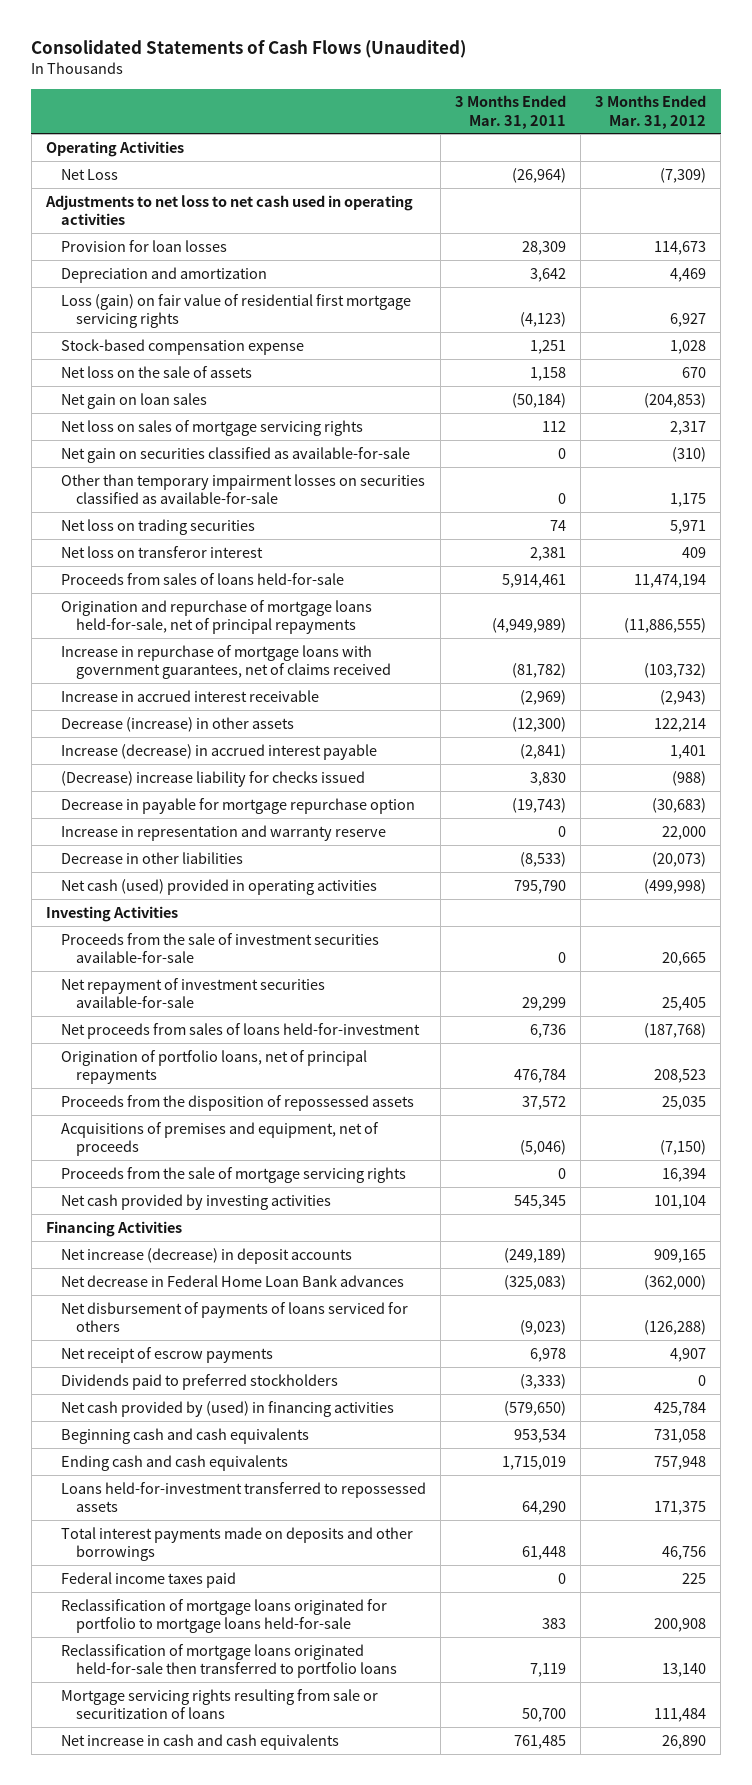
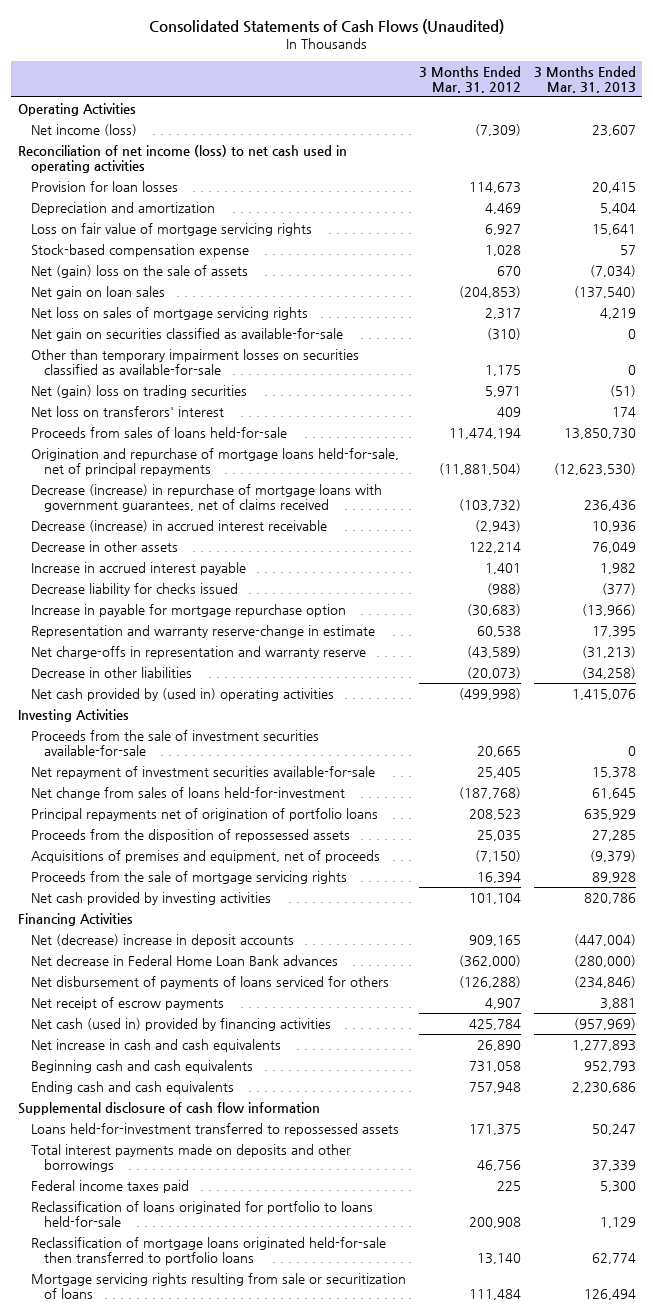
- | 3 Months Ended Mar. 31, 2011 | 3 Months Ended Mar. 31, 2012
+ | 3 Months Ended Mar. 31, 2012 | 3 Months Ended Mar. 31, 2013
- Net Loss | (26,964) | (7,309)
- Adjustments to net loss to net cash used in operating activities
+ Net income (loss) | (7,309) | 23,607
+ Reconciliation of net income (loss) to net cash used in operating activities
- Loss (gain) on fair value of residential first mortgage servicing rights | (4,123) | 6,927
+ Loss on fair value of mortgage servicing rights | 6,927 | 15,641
- Net loss on the sale of assets | 1,158 | 670
+ Net (gain) loss on the sale of assets | 670 | (7,034)
- Net loss on trading securities | 74 | 5,971
- Net loss on transferor interest | 2,381 | 409
+ Net (gain) loss on trading securities | 5,971 | (51)
+ Net loss on transferors' interest | 409 | 174
- Origination and repurchase of mortgage loans held-for-sale, net of principal repayments | (4,949,989) | (11,886,555)
- Increase in repurchase of mortgage loans with government guarantees, net of claims received | (81,782) | (103,732)
- Increase in accrued interest receivable | (2,969) | (2,943)
- Decrease (increase) in other assets | (12,300) | 122,214
- Increase (decrease) in accrued interest payable | (2,841) | 1,401
- (Decrease) increase liability for checks issued | 3,830 | (988)
- Decrease in payable for mortgage repurchase option | (19,743) | (30,683)
- Increase in representation and warranty reserve | 0 | 22,000
+ Origination and repurchase of mortgage loans held-for-sale, net of principal repayments | (11,881,504) | (12,623,530)
+ Decrease (increase) in repurchase of mortgage loans with government guarantees, net of claims received | (103,732) | 236,436
+ Decrease (increase) in accrued interest receivable | (2,943) | 10,936
+ Decrease in other assets | 122,214 | 76,049
+ Increase in accrued interest payable | 1,401 | 1,982
+ Decrease liability for checks issued | (988) | (377)
+ Increase in payable for mortgage repurchase option | (30,683) | (13,966)
+ Representation and warranty reserve-change in estimate | 60,538 | 17,395
+ Net charge-offs in representation and warranty reserve | (43,589) | (31,213)
- Net cash (used) provided in operating activities | 795,790 | (499,998)
+ Net cash provided by (used in) operating activities | (499,998) | 1,415,076
- Net proceeds from sales of loans held-for-investment | 6,736 | (187,768)
- Origination of portfolio loans, net of principal repayments | 476,784 | 208,523
+ Net change from sales of loans held-for-investment | (187,768) | 61,645
+ Principal repayments net of origination of portfolio loans | 208,523 | 635,929
- Net increase (decrease) in deposit accounts | (249,189) | 909,165
+ Net (decrease) increase in deposit accounts | 909,165 | (447,004)
- Dividends paid to preferred stockholders | (3,333) | 0
- Net cash provided by (used) in financing activities | (579,650) | 425,784
+ Net cash (used in) provided by financing activities | 425,784 | (957,969)
moved up: Net increase in cash and cash equivalents | 26,890 | 1,277,893
+ Supplemental disclosure of cash flow information
- Reclassification of mortgage loans originated for portfolio to mortgage loans held-for-sale | 383 | 200,908
+ Reclassification of loans originated for portfolio to loans held-for-sale | 200,908 | 1,129

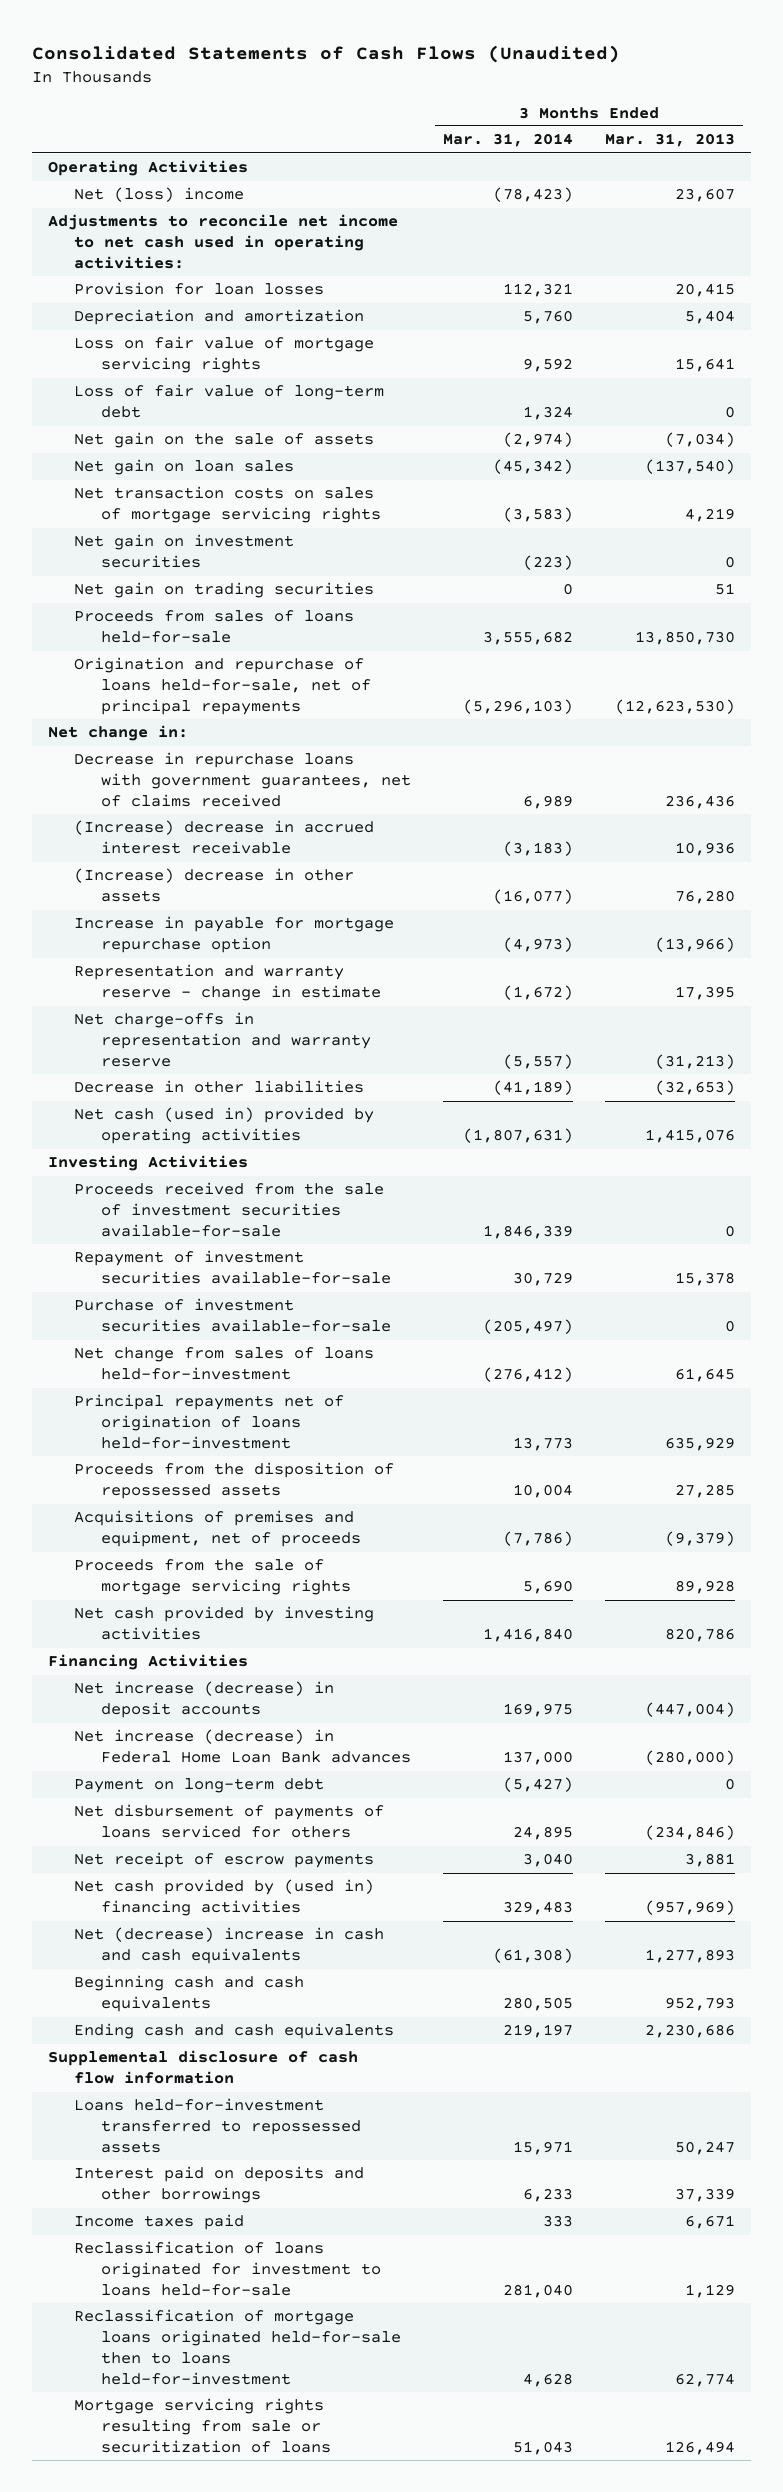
- | 3 Months Ended Mar. 31, 2012 | 3 Months Ended Mar. 31, 2013
+ | 3 Months Ended Mar. 31, 2014 | 3 Months Ended Mar. 31, 2013
- Net income (loss) | (7,309) | 23,607
- Reconciliation of net income (loss) to net cash used in operating activities
+ Net (loss) income | (78,423) | 23,607
+ Adjustments to reconcile net income to net cash used in operating activities:
- Stock-based compensation expense | 1,028 | 57
- Net (gain) loss on the sale of assets | 670 | (7,034)
+ Loss of fair value of long-term debt | 1,324 | 0
+ Net gain on the sale of assets | (2,974) | (7,034)
- Net loss on sales of mortgage servicing rights | 2,317 | 4,219
- Net gain on securities classified as available-for-sale | (310) | 0
- Other than temporary impairment losses on securities classified as available-for-sale | 1,175 | 0
- Net (gain) loss on trading securities | 5,971 | (51)
- Net loss on transferors' interest | 409 | 174
+ Net transaction costs on sales of mortgage servicing rights | (3,583) | 4,219
+ Net gain on investment securities | (223) | 0
+ Net gain on trading securities | 0 | 51
- Origination and repurchase of mortgage loans held-for-sale, net of principal repayments | (11,881,504) | (12,623,530)
- Decrease (increase) in repurchase of mortgage loans with government guarantees, net of claims received | (103,732) | 236,436
- Decrease (increase) in accrued interest receivable | (2,943) | 10,936
- Decrease in other assets | 122,214 | 76,049
- Increase in accrued interest payable | 1,401 | 1,982
- Decrease liability for checks issued | (988) | (377)
+ Origination and repurchase of loans held-for-sale, net of principal repayments | (5,296,103) | (12,623,530)
+ Net change in:
+ Decrease in repurchase loans with government guarantees, net of claims received | 6,989 | 236,436
+ (Increase) decrease in accrued interest receivable | (3,183) | 10,936
+ (Increase) decrease in other assets | (16,077) | 76,280
- Representation and warranty reserve-change in estimate | 60,538 | 17,395
+ Representation and warranty reserve - change in estimate | (1,672) | 17,395
- Decrease in other liabilities | (20,073) | (34,258)
- Net cash provided by (used in) operating activities | (499,998) | 1,415,076
+ Decrease in other liabilities | (41,189) | (32,653)
+ Net cash (used in) provided by operating activities | (1,807,631) | 1,415,076
- Proceeds from the sale of investment securities available-for-sale | 20,665 | 0
- Net repayment of investment securities available-for-sale | 25,405 | 15,378
+ Proceeds received from the sale of investment securities available-for-sale | 1,846,339 | 0
+ Repayment of investment securities available-for-sale | 30,729 | 15,378
+ Purchase of investment securities available-for-sale | (205,497) | 0
- Principal repayments net of origination of portfolio loans | 208,523 | 635,929
+ Principal repayments net of origination of loans held-for-investment | 13,773 | 635,929
- Net (decrease) increase in deposit accounts | 909,165 | (447,004)
- Net decrease in Federal Home Loan Bank advances | (362,000) | (280,000)
+ Net increase (decrease) in deposit accounts | 169,975 | (447,004)
+ Net increase (decrease) in Federal Home Loan Bank advances | 137,000 | (280,000)
+ Payment on long-term debt | (5,427) | 0
- Net cash (used in) provided by financing activities | 425,784 | (957,969)
- Net increase in cash and cash equivalents | 26,890 | 1,277,893
+ Net cash provided by (used in) financing activities | 329,483 | (957,969)
+ Net (decrease) increase in cash and cash equivalents | (61,308) | 1,277,893
- Total interest payments made on deposits and other borrowings | 46,756 | 37,339
- Federal income taxes paid | 225 | 5,300
- Reclassification of loans originated for portfolio to loans held-for-sale | 200,908 | 1,129
- Reclassification of mortgage loans originated held-for-sale then transferred to portfolio loans | 13,140 | 62,774
+ Interest paid on deposits and other borrowings | 6,233 | 37,339
+ Income taxes paid | 333 | 6,671
+ Reclassification of loans originated for investment to loans held-for-sale | 281,040 | 1,129
+ Reclassification of mortgage loans originated held-for-sale then to loans held-for-investment | 4,628 | 62,774

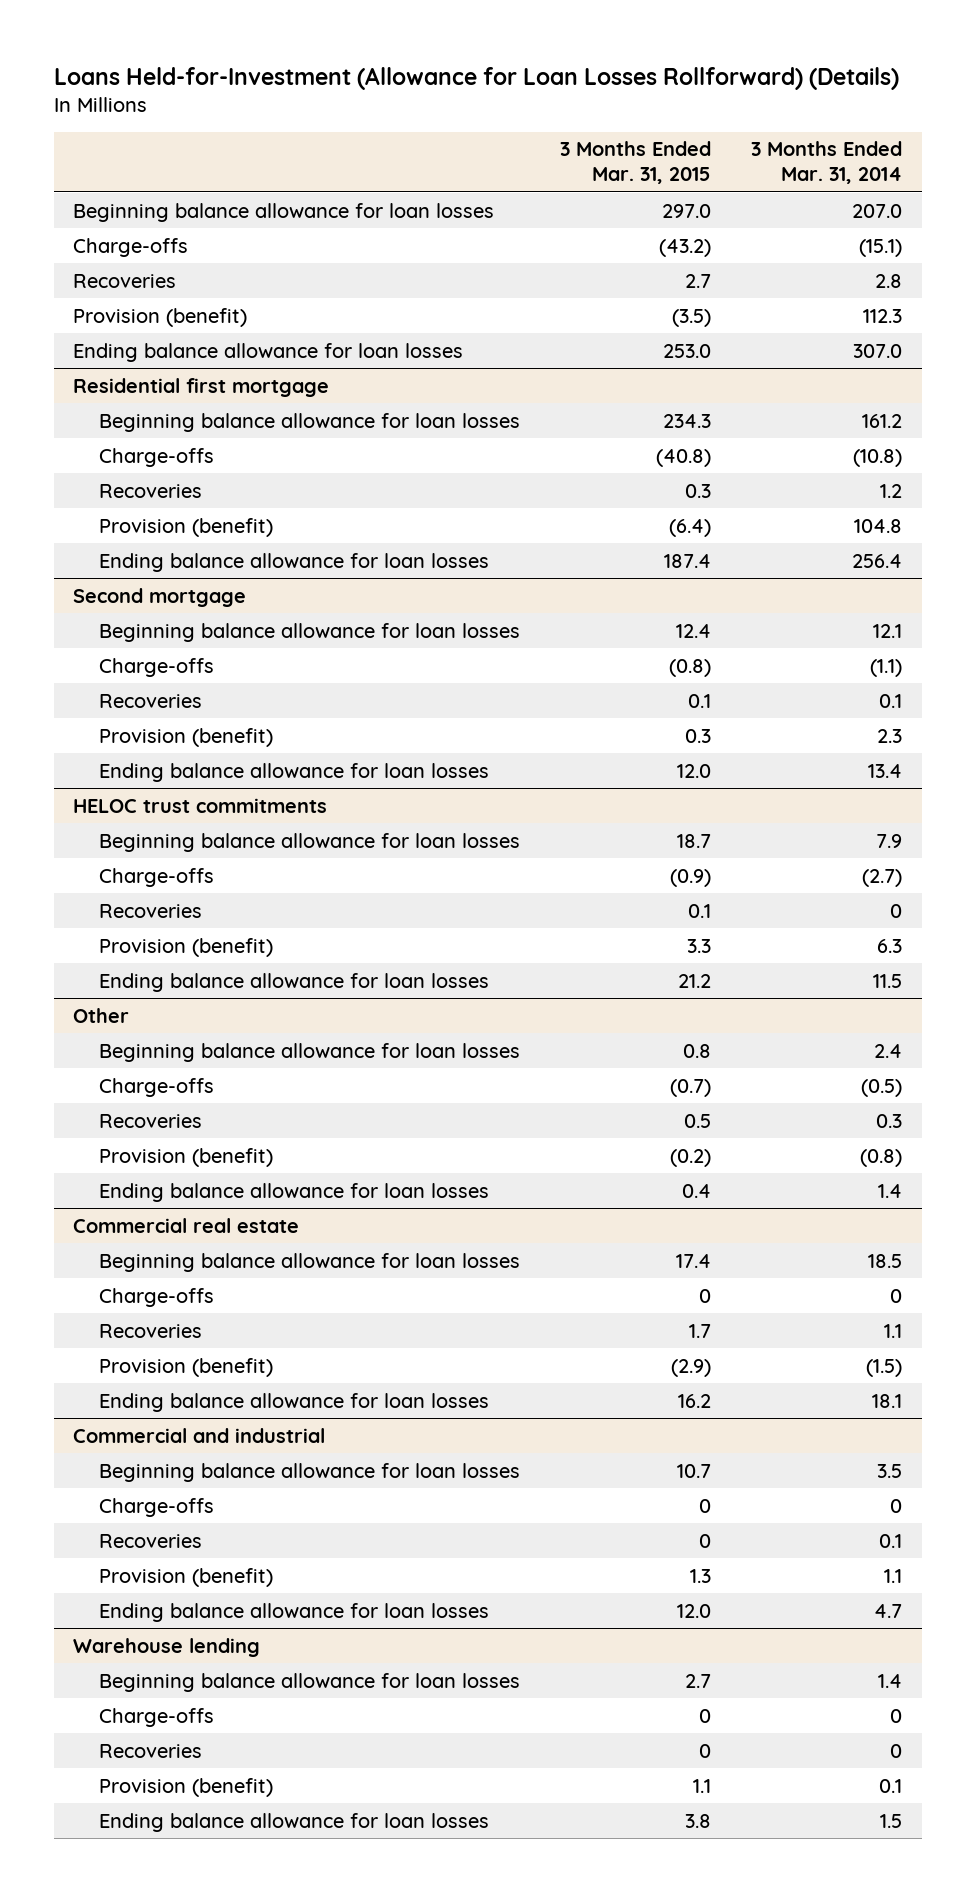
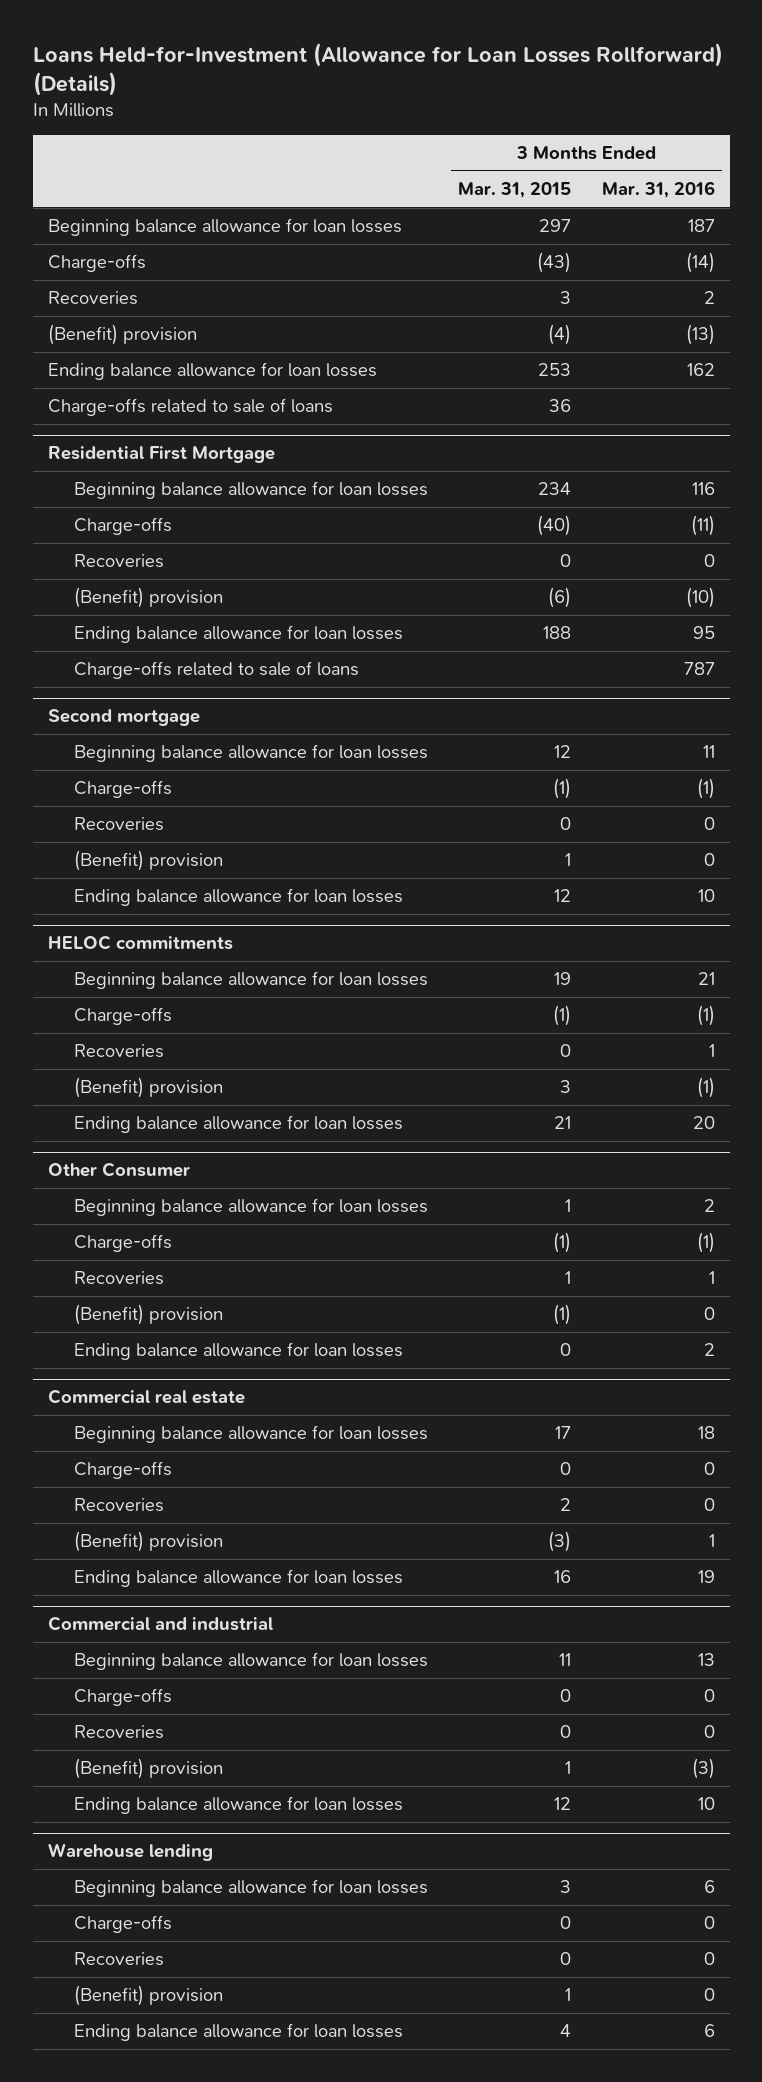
- | 3 Months Ended Mar. 31, 2015 | 3 Months Ended Mar. 31, 2014
+ | 3 Months Ended Mar. 31, 2015 | 3 Months Ended Mar. 31, 2016
- Beginning balance allowance for loan losses | 297.0 | 207.0
- Charge-offs | (43.2) | (15.1)
- Recoveries | 2.7 | 2.8
- Provision (benefit) | (3.5) | 112.3
- Ending balance allowance for loan losses | 253.0 | 307.0
- Residential first mortgage
- Beginning balance allowance for loan losses | 234.3 | 161.2
- Charge-offs | (40.8) | (10.8)
- Recoveries | 0.3 | 1.2
- Provision (benefit) | (6.4) | 104.8
- Ending balance allowance for loan losses | 187.4 | 256.4
+ Beginning balance allowance for loan losses | 297 | 187
+ Charge-offs | (43) | (14)
+ Recoveries | 3 | 2
+ (Benefit) provision | (4) | (13)
+ Ending balance allowance for loan losses | 253 | 162
+ Charge-offs related to sale of loans | 36 |
+ Residential First Mortgage
+ Beginning balance allowance for loan losses | 234 | 116
+ Charge-offs | (40) | (11)
+ Recoveries | 0 | 0
+ (Benefit) provision | (6) | (10)
+ Ending balance allowance for loan losses | 188 | 95
+ Charge-offs related to sale of loans | | 787
@ Second mortgage
- Beginning balance allowance for loan losses | 12.4 | 12.1
- Charge-offs | (0.8) | (1.1)
- Recoveries | 0.1 | 0.1
- Provision (benefit) | 0.3 | 2.3
- Ending balance allowance for loan losses | 12.0 | 13.4
- HELOC trust commitments
- Beginning balance allowance for loan losses | 18.7 | 7.9
- Charge-offs | (0.9) | (2.7)
- Recoveries | 0.1 | 0
- Provision (benefit) | 3.3 | 6.3
- Ending balance allowance for loan losses | 21.2 | 11.5
- Other
- Beginning balance allowance for loan losses | 0.8 | 2.4
- Charge-offs | (0.7) | (0.5)
- Recoveries | 0.5 | 0.3
- Provision (benefit) | (0.2) | (0.8)
- Ending balance allowance for loan losses | 0.4 | 1.4
@ Second mortgage
+ Beginning balance allowance for loan losses | 12 | 11
+ Charge-offs | (1) | (1)
+ Recoveries | 0 | 0
+ (Benefit) provision | 1 | 0
+ Ending balance allowance for loan losses | 12 | 10
+ HELOC commitments
+ Beginning balance allowance for loan losses | 19 | 21
+ Charge-offs | (1) | (1)
+ Recoveries | 0 | 1
+ (Benefit) provision | 3 | (1)
+ Ending balance allowance for loan losses | 21 | 20
+ Other Consumer
+ Beginning balance allowance for loan losses | 1 | 2
+ Charge-offs | (1) | (1)
+ Recoveries | 1 | 1
+ (Benefit) provision | (1) | 0
+ Ending balance allowance for loan losses | 0 | 2
@ Commercial real estate
- Beginning balance allowance for loan losses | 17.4 | 18.5
+ Beginning balance allowance for loan losses | 17 | 18
- Recoveries | 1.7 | 1.1
- Provision (benefit) | (2.9) | (1.5)
- Ending balance allowance for loan losses | 16.2 | 18.1
+ Recoveries | 2 | 0
+ (Benefit) provision | (3) | 1
+ Ending balance allowance for loan losses | 16 | 19
@ Commercial and industrial
- Beginning balance allowance for loan losses | 10.7 | 3.5
+ Beginning balance allowance for loan losses | 11 | 13
- Provision (benefit) | 1.3 | 1.1
- Ending balance allowance for loan losses | 12.0 | 4.7
+ (Benefit) provision | 1 | (3)
+ Ending balance allowance for loan losses | 12 | 10
@ Warehouse lending
- Beginning balance allowance for loan losses | 2.7 | 1.4
+ Beginning balance allowance for loan losses | 3 | 6
- Provision (benefit) | 1.1 | 0.1
- Ending balance allowance for loan losses | 3.8 | 1.5
+ (Benefit) provision | 1 | 0
+ Ending balance allowance for loan losses | 4 | 6

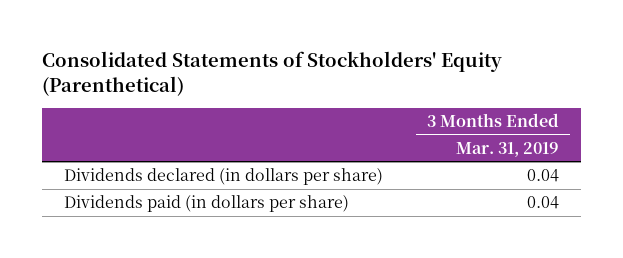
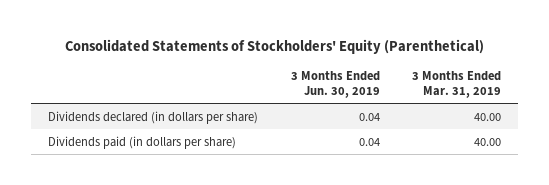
- | 3 Months Ended Mar. 31, 2019
+ | 3 Months Ended Jun. 30, 2019 | 3 Months Ended Mar. 31, 2019
- Dividends declared (in dollars per share) | 0.04
- Dividends paid (in dollars per share) | 0.04
+ Dividends declared (in dollars per share) | 0.04 | 40.00
+ Dividends paid (in dollars per share) | 0.04 | 40.00

